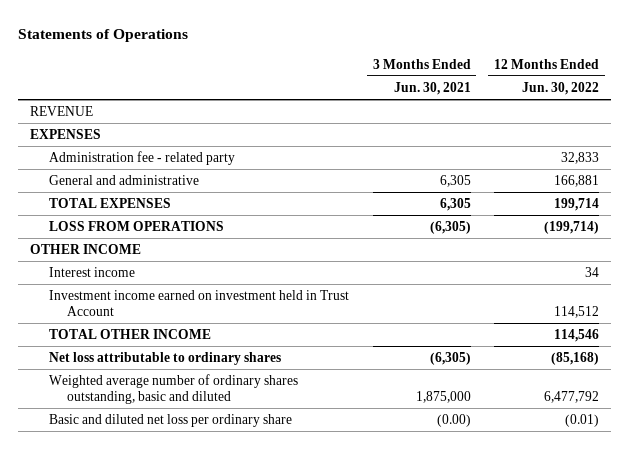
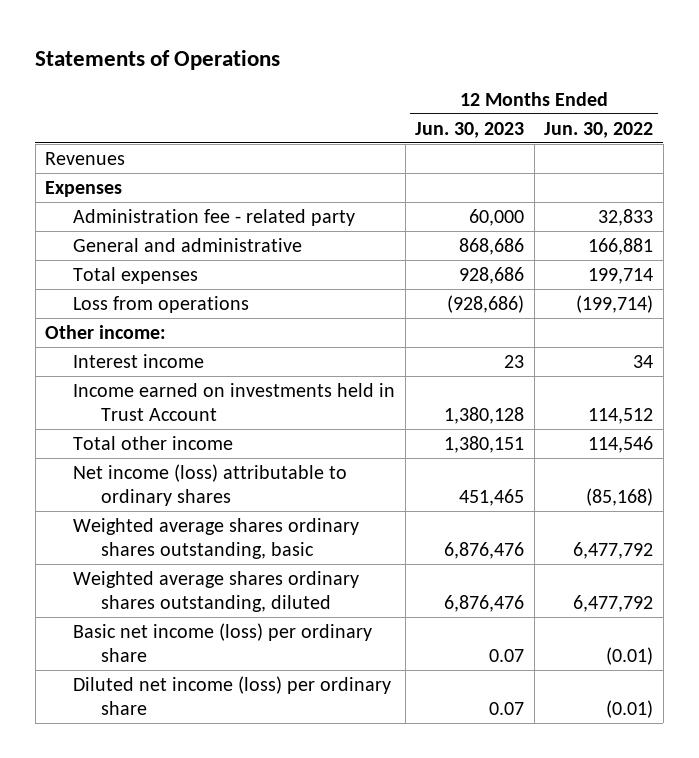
- | 3 Months Ended Jun. 30, 2021 | 12 Months Ended Jun. 30, 2022
+ | 12 Months Ended Jun. 30, 2023 | 12 Months Ended Jun. 30, 2022
- REVENUE
- EXPENSES
+ Revenues
+ Expenses
- TOTAL EXPENSES | 6,305 | 199,714
- LOSS FROM OPERATIONS | (6,305) | (199,714)
- OTHER INCOME
+ Total expenses | 928,686 | 199,714
+ Loss from operations | (928,686) | (199,714)
+ Other income:
- Investment income earned on investment held in Trust Account | | 114,512
- TOTAL OTHER INCOME | | 114,546
- Net loss attributable to ordinary shares | (6,305) | (85,168)
- Weighted average number of ordinary shares outstanding, basic and diluted | 1,875,000 | 6,477,792
- Basic and diluted net loss per ordinary share | (0.00) | (0.01)
+ Income earned on investments held in Trust Account | 1,380,128 | 114,512
+ Total other income | 1,380,151 | 114,546
+ Net income (loss) attributable to ordinary shares | 451,465 | (85,168)
+ Weighted average shares ordinary shares outstanding, basic | 6,876,476 | 6,477,792
+ Weighted average shares ordinary shares outstanding, diluted | 6,876,476 | 6,477,792
+ Basic net income (loss) per ordinary share | 0.07 | (0.01)
+ Diluted net income (loss) per ordinary share | 0.07 | (0.01)

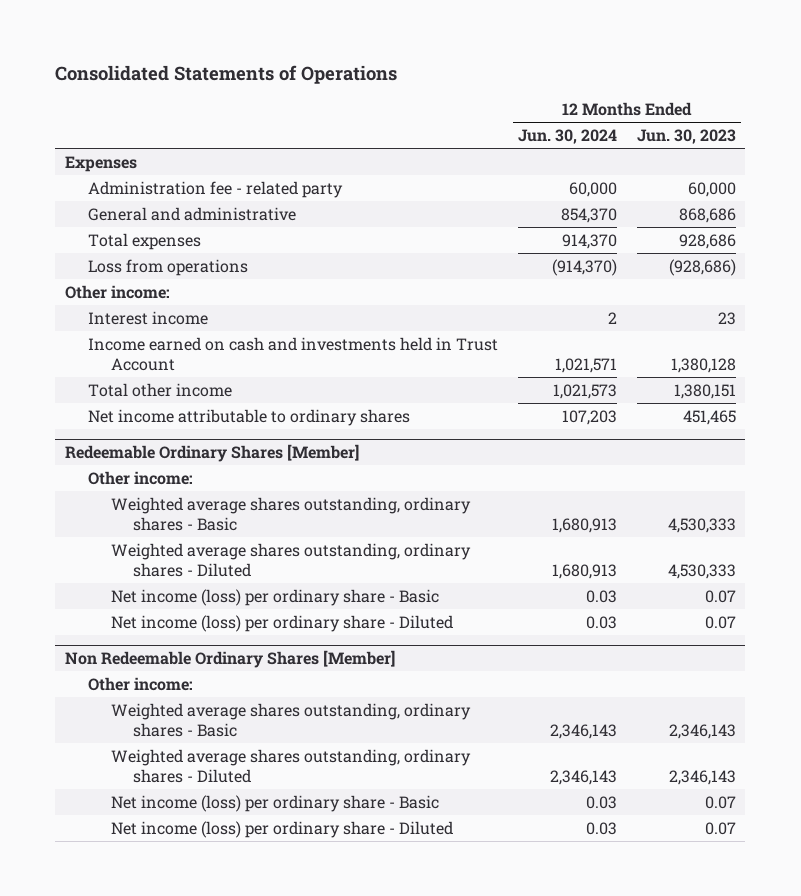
- Statements of Operations
+ Consolidated Statements of Operations
- | 12 Months Ended Jun. 30, 2023 | 12 Months Ended Jun. 30, 2022
+ | 12 Months Ended Jun. 30, 2024 | 12 Months Ended Jun. 30, 2023
- Revenues
- Income earned on investments held in Trust Account | 1,380,128 | 114,512
+ Income earned on cash and investments held in Trust Account | 1,021,571 | 1,380,128
- Net income (loss) attributable to ordinary shares | 451,465 | (85,168)
- Weighted average shares ordinary shares outstanding, basic | 6,876,476 | 6,477,792
- Weighted average shares ordinary shares outstanding, diluted | 6,876,476 | 6,477,792
- Basic net income (loss) per ordinary share | 0.07 | (0.01)
- Diluted net income (loss) per ordinary share | 0.07 | (0.01)
+ Net income attributable to ordinary shares | 107,203 | 451,465
+ Redeemable Ordinary Shares [Member]
+ Other income:
+ Weighted average shares outstanding, ordinary shares - Basic | 1,680,913 | 4,530,333
+ Weighted average shares outstanding, ordinary shares - Diluted | 1,680,913 | 4,530,333
+ Net income (loss) per ordinary share - Basic | 0.03 | 0.07
+ Net income (loss) per ordinary share - Diluted | 0.03 | 0.07
+ Non Redeemable Ordinary Shares [Member]
+ Other income:
+ Weighted average shares outstanding, ordinary shares - Basic | 2,346,143 | 2,346,143
+ Weighted average shares outstanding, ordinary shares - Diluted | 2,346,143 | 2,346,143
+ Net income (loss) per ordinary share - Basic | 0.03 | 0.07
+ Net income (loss) per ordinary share - Diluted | 0.03 | 0.07

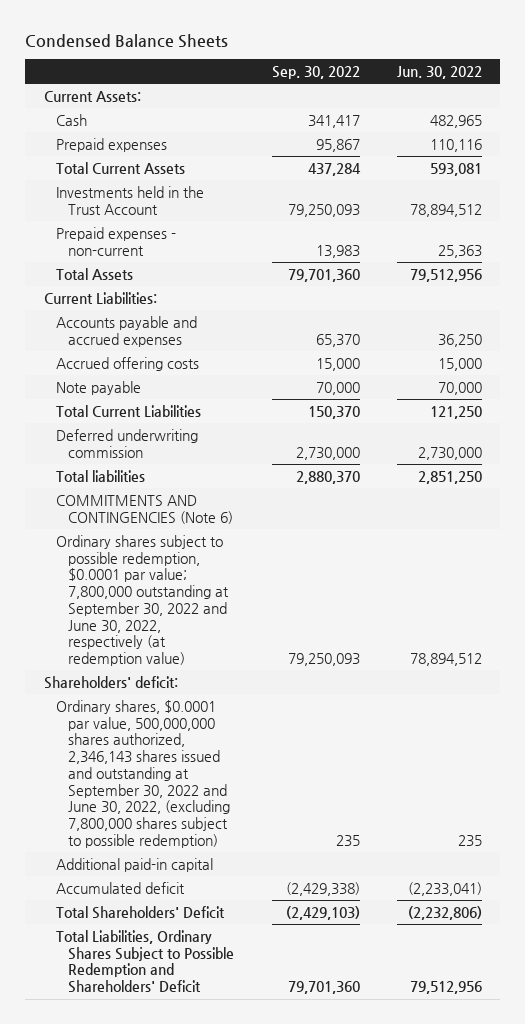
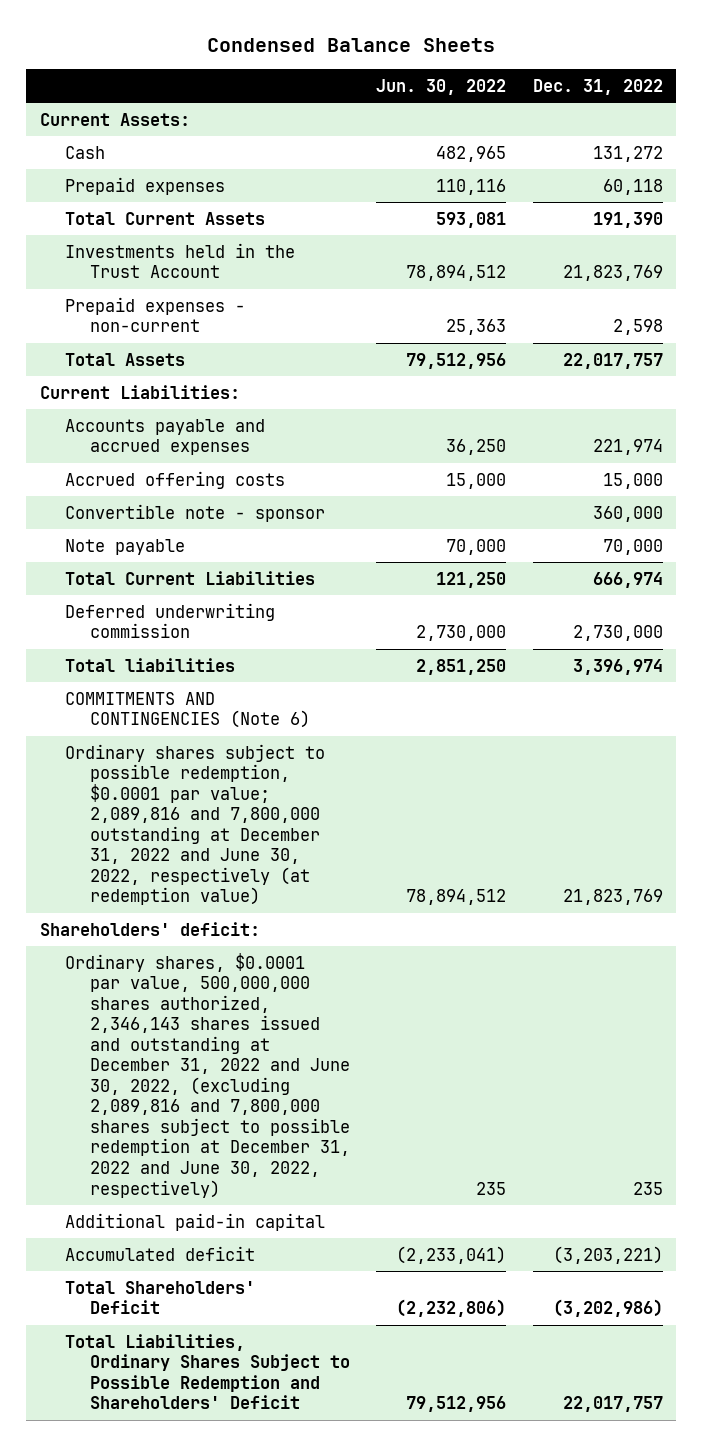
- | Sep. 30, 2022 | Jun. 30, 2022
+ | Jun. 30, 2022 | Dec. 31, 2022
+ Convertible note - sponsor | | 360,000
- Ordinary shares subject to possible redemption, $0.0001 par value; 7,800,000 outstanding at September 30, 2022 and June 30, 2022, respectively (at redemption value) | 79,250,093 | 78,894,512
+ Ordinary shares subject to possible redemption, $0.0001 par value; 2,089,816 and 7,800,000 outstanding at December 31, 2022 and June 30, 2022, respectively (at redemption value) | 78,894,512 | 21,823,769
- Ordinary shares, $0.0001 par value, 500,000,000 shares authorized, 2,346,143 shares issued and outstanding at September 30, 2022 and June 30, 2022, (excluding 7,800,000 shares subject to possible redemption) | 235 | 235
+ Ordinary shares, $0.0001 par value, 500,000,000 shares authorized, 2,346,143 shares issued and outstanding at December 31, 2022 and June 30, 2022, (excluding 2,089,816 and 7,800,000 shares subject to possible redemption at December 31, 2022 and June 30, 2022, respectively) | 235 | 235

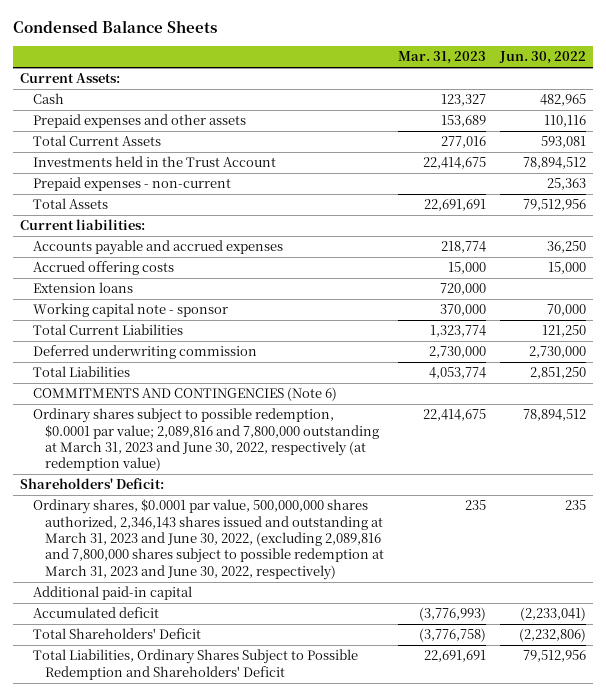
- | Jun. 30, 2022 | Dec. 31, 2022
+ | Mar. 31, 2023 | Jun. 30, 2022
- Prepaid expenses | 110,116 | 60,118
+ Prepaid expenses and other assets | 153,689 | 110,116
- Current Liabilities:
+ Current liabilities:
- Convertible note - sponsor | | 360,000
- Note payable | 70,000 | 70,000
+ Extension loans | 720,000 |
+ Working capital note - sponsor | 370,000 | 70,000
- Total liabilities | 2,851,250 | 3,396,974
+ Total Liabilities | 4,053,774 | 2,851,250
- Ordinary shares subject to possible redemption, $0.0001 par value; 2,089,816 and 7,800,000 outstanding at December 31, 2022 and June 30, 2022, respectively (at redemption value) | 78,894,512 | 21,823,769
- Shareholders' deficit:
- Ordinary shares, $0.0001 par value, 500,000,000 shares authorized, 2,346,143 shares issued and outstanding at December 31, 2022 and June 30, 2022, (excluding 2,089,816 and 7,800,000 shares subject to possible redemption at December 31, 2022 and June 30, 2022, respectively) | 235 | 235
+ Ordinary shares subject to possible redemption, $0.0001 par value; 2,089,816 and 7,800,000 outstanding at March 31, 2023 and June 30, 2022, respectively (at redemption value) | 22,414,675 | 78,894,512
+ Shareholders' Deficit:
+ Ordinary shares, $0.0001 par value, 500,000,000 shares authorized, 2,346,143 shares issued and outstanding at March 31, 2023 and June 30, 2022, (excluding 2,089,816 and 7,800,000 shares subject to possible redemption at March 31, 2023 and June 30, 2022, respectively) | 235 | 235

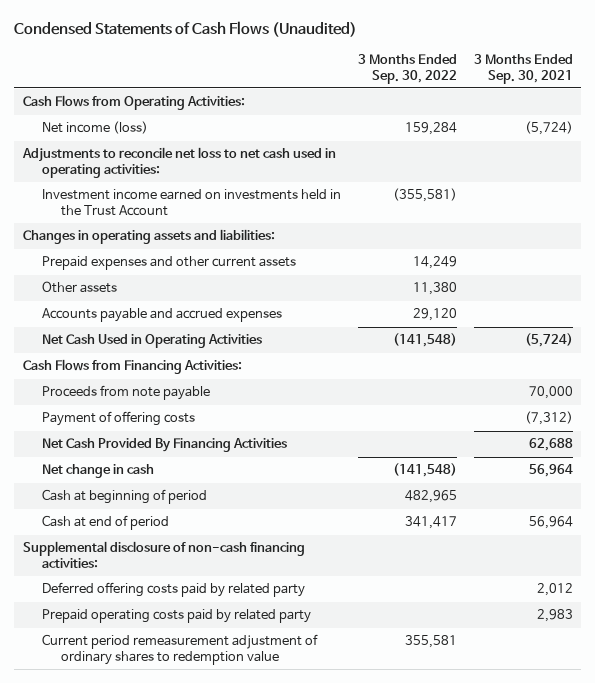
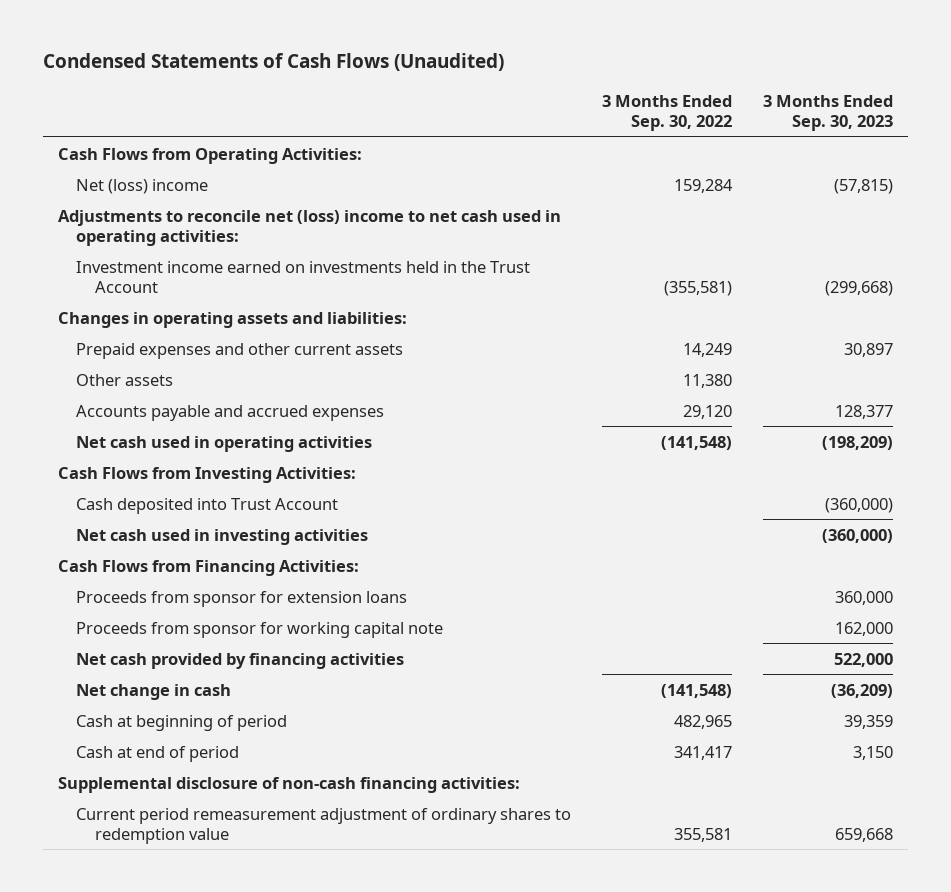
- | 3 Months Ended Sep. 30, 2022 | 3 Months Ended Sep. 30, 2021
+ | 3 Months Ended Sep. 30, 2022 | 3 Months Ended Sep. 30, 2023
- Net income (loss) | 159,284 | (5,724)
- Adjustments to reconcile net loss to net cash used in operating activities:
+ Net (loss) income | 159,284 | (57,815)
+ Adjustments to reconcile net (loss) income to net cash used in operating activities:
- Net Cash Used in Operating Activities | (141,548) | (5,724)
+ Net cash used in operating activities | (141,548) | (198,209)
+ Cash Flows from Investing Activities:
+ Cash deposited into Trust Account | | (360,000)
+ Net cash used in investing activities | | (360,000)
- Proceeds from note payable | | 70,000
- Payment of offering costs | | (7,312)
- Net Cash Provided By Financing Activities | | 62,688
+ Proceeds from sponsor for extension loans | | 360,000
+ Proceeds from sponsor for working capital note | | 162,000
+ Net cash provided by financing activities | | 522,000
- Deferred offering costs paid by related party | | 2,012
- Prepaid operating costs paid by related party | | 2,983

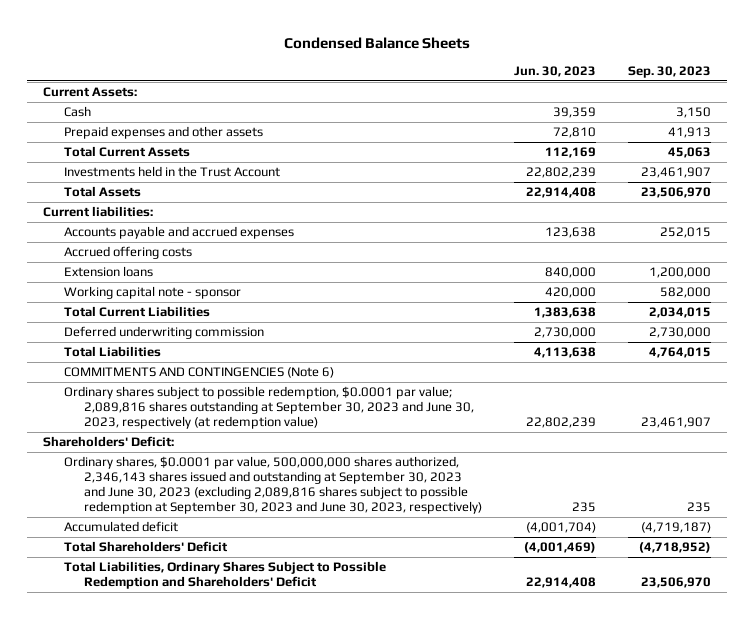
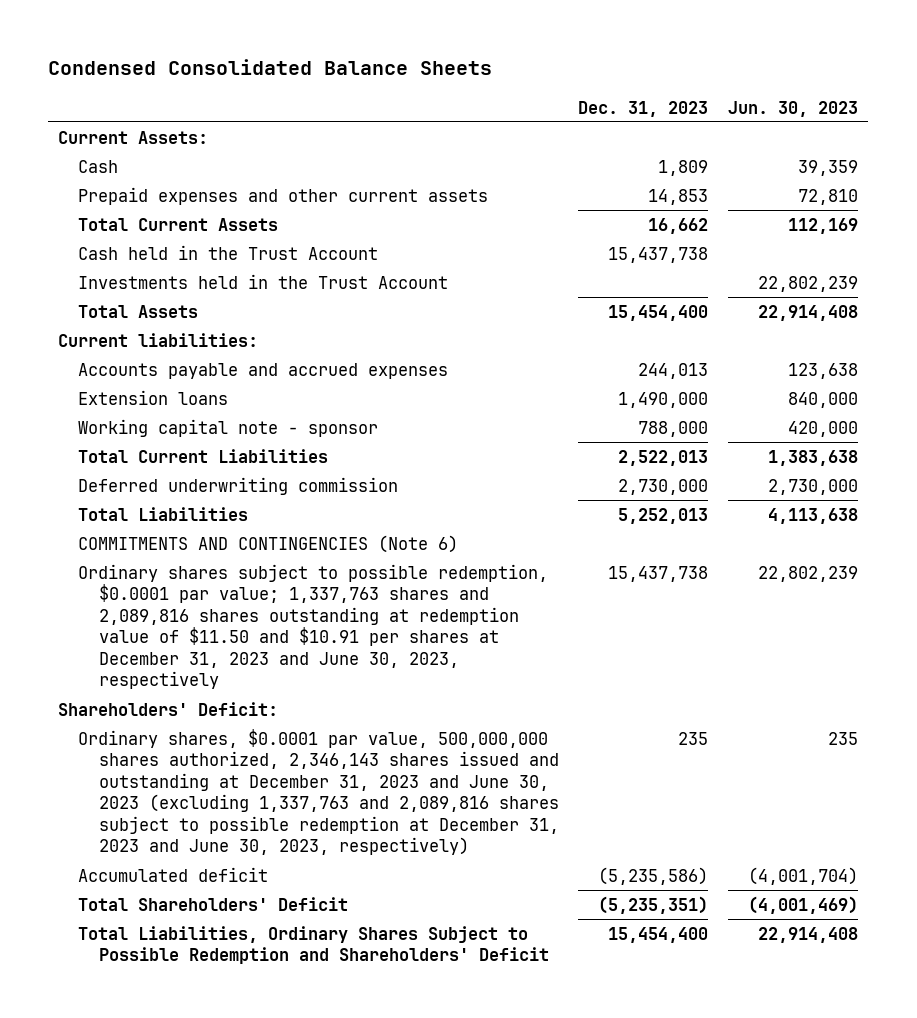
- Condensed Balance Sheets
+ Condensed Consolidated Balance Sheets
- | Jun. 30, 2023 | Sep. 30, 2023
+ | Dec. 31, 2023 | Jun. 30, 2023
- Prepaid expenses and other assets | 72,810 | 41,913
+ Prepaid expenses and other current assets | 14,853 | 72,810
+ Cash held in the Trust Account | 15,437,738 |
- Accrued offering costs
- Ordinary shares subject to possible redemption, $0.0001 par value; 2,089,816 shares outstanding at September 30, 2023 and June 30, 2023, respectively (at redemption value) | 22,802,239 | 23,461,907
+ Ordinary shares subject to possible redemption, $0.0001 par value; 1,337,763 shares and 2,089,816 shares outstanding at redemption value of $11.50 and $10.91 per shares at December 31, 2023 and June 30, 2023, respectively | 15,437,738 | 22,802,239
- Ordinary shares, $0.0001 par value, 500,000,000 shares authorized, 2,346,143 shares issued and outstanding at September 30, 2023 and June 30, 2023 (excluding 2,089,816 shares subject to possible redemption at September 30, 2023 and June 30, 2023, respectively) | 235 | 235
+ Ordinary shares, $0.0001 par value, 500,000,000 shares authorized, 2,346,143 shares issued and outstanding at December 31, 2023 and June 30, 2023 (excluding 1,337,763 and 2,089,816 shares subject to possible redemption at December 31, 2023 and June 30, 2023, respectively) | 235 | 235

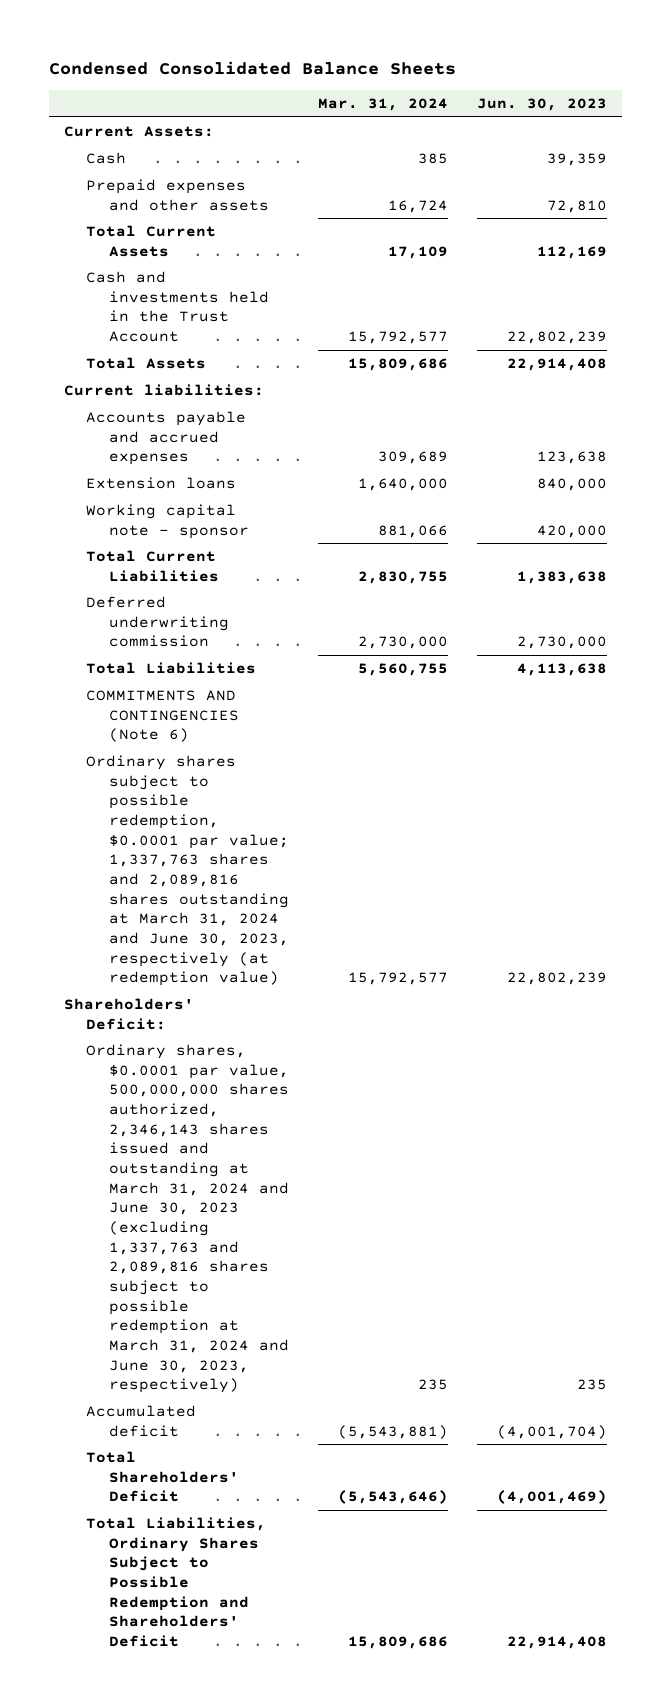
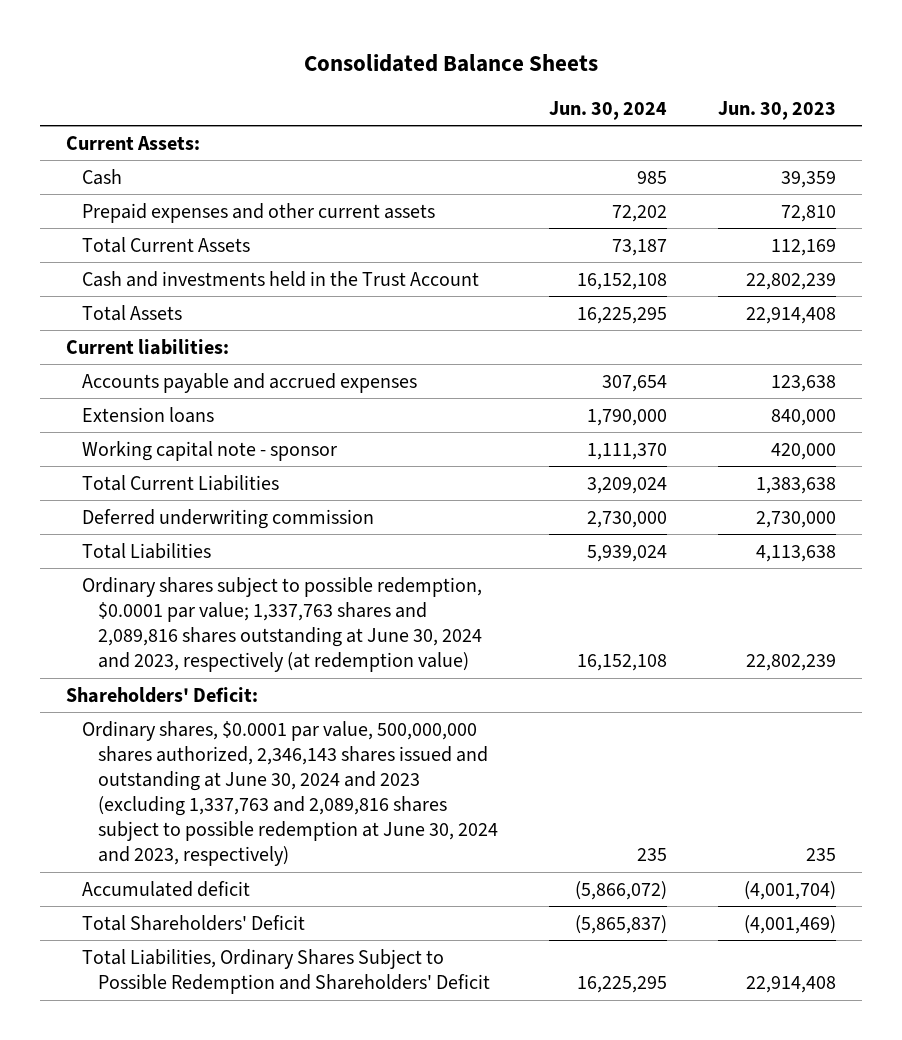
- Condensed Consolidated Balance Sheets
+ Consolidated Balance Sheets
- | Mar. 31, 2024 | Jun. 30, 2023
+ | Jun. 30, 2024 | Jun. 30, 2023
- Prepaid expenses and other assets | 16,724 | 72,810
+ Prepaid expenses and other current assets | 72,202 | 72,810
- COMMITMENTS AND CONTINGENCIES (Note 6)
- Ordinary shares subject to possible redemption, $0.0001 par value; 1,337,763 shares and 2,089,816 shares outstanding at March 31, 2024 and June 30, 2023, respectively (at redemption value) | 15,792,577 | 22,802,239
+ Ordinary shares subject to possible redemption, $0.0001 par value; 1,337,763 shares and 2,089,816 shares outstanding at June 30, 2024 and 2023, respectively (at redemption value) | 16,152,108 | 22,802,239
- Ordinary shares, $0.0001 par value, 500,000,000 shares authorized, 2,346,143 shares issued and outstanding at March 31, 2024 and June 30, 2023 (excluding 1,337,763 and 2,089,816 shares subject to possible redemption at March 31, 2024 and June 30, 2023, respectively) | 235 | 235
+ Ordinary shares, $0.0001 par value, 500,000,000 shares authorized, 2,346,143 shares issued and outstanding at June 30, 2024 and 2023 (excluding 1,337,763 and 2,089,816 shares subject to possible redemption at June 30, 2024 and 2023, respectively) | 235 | 235

